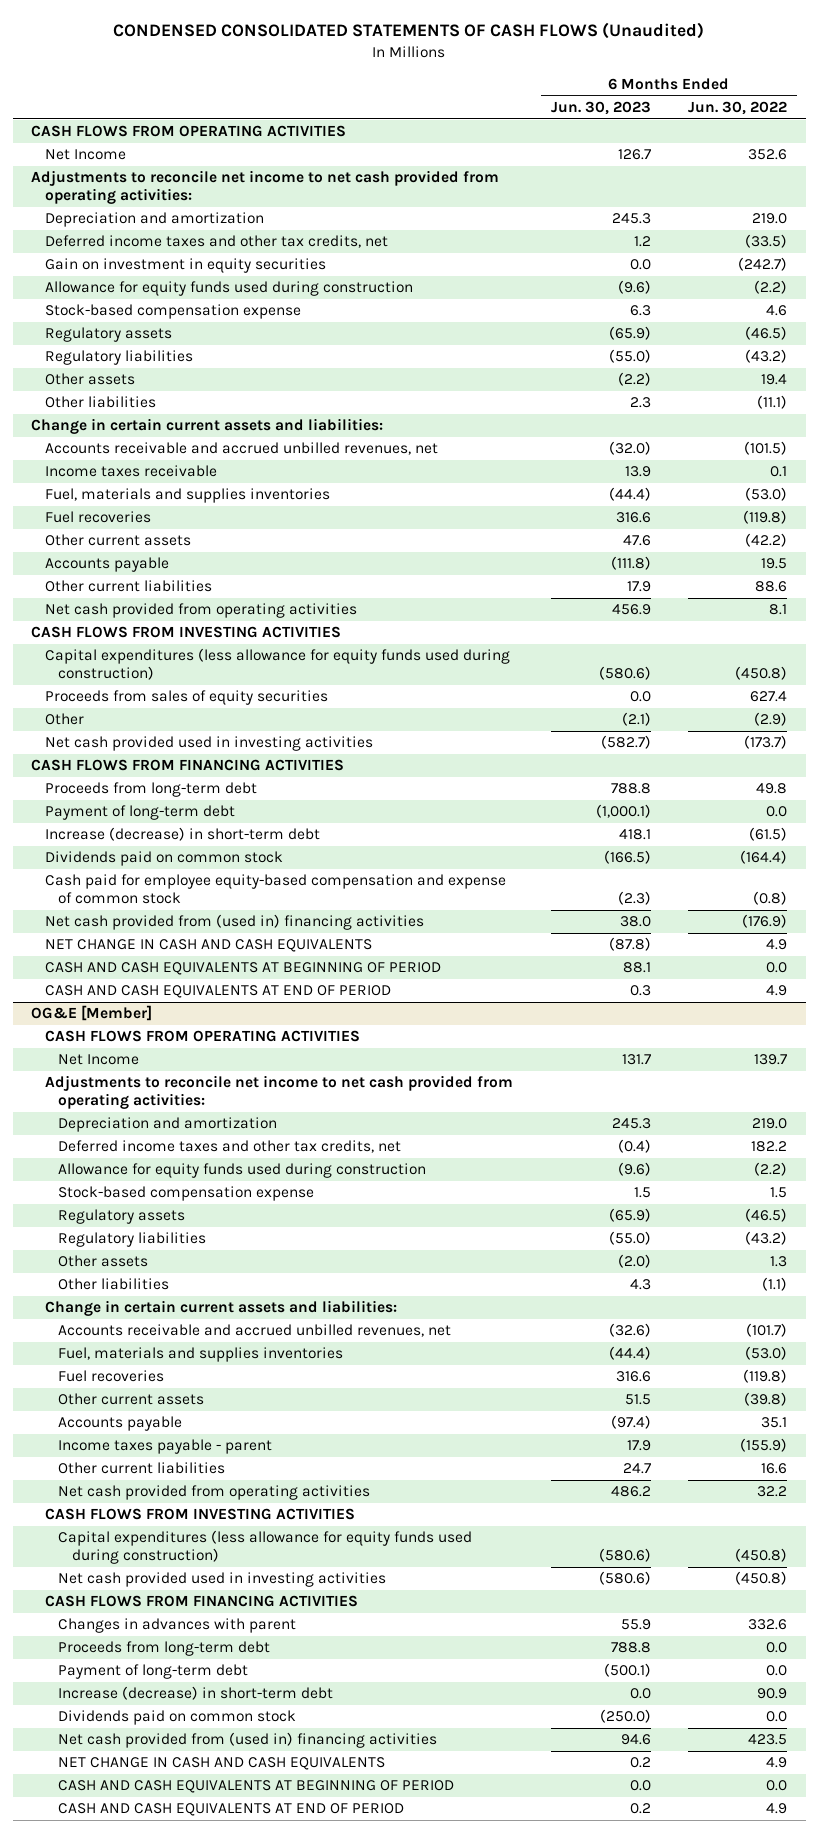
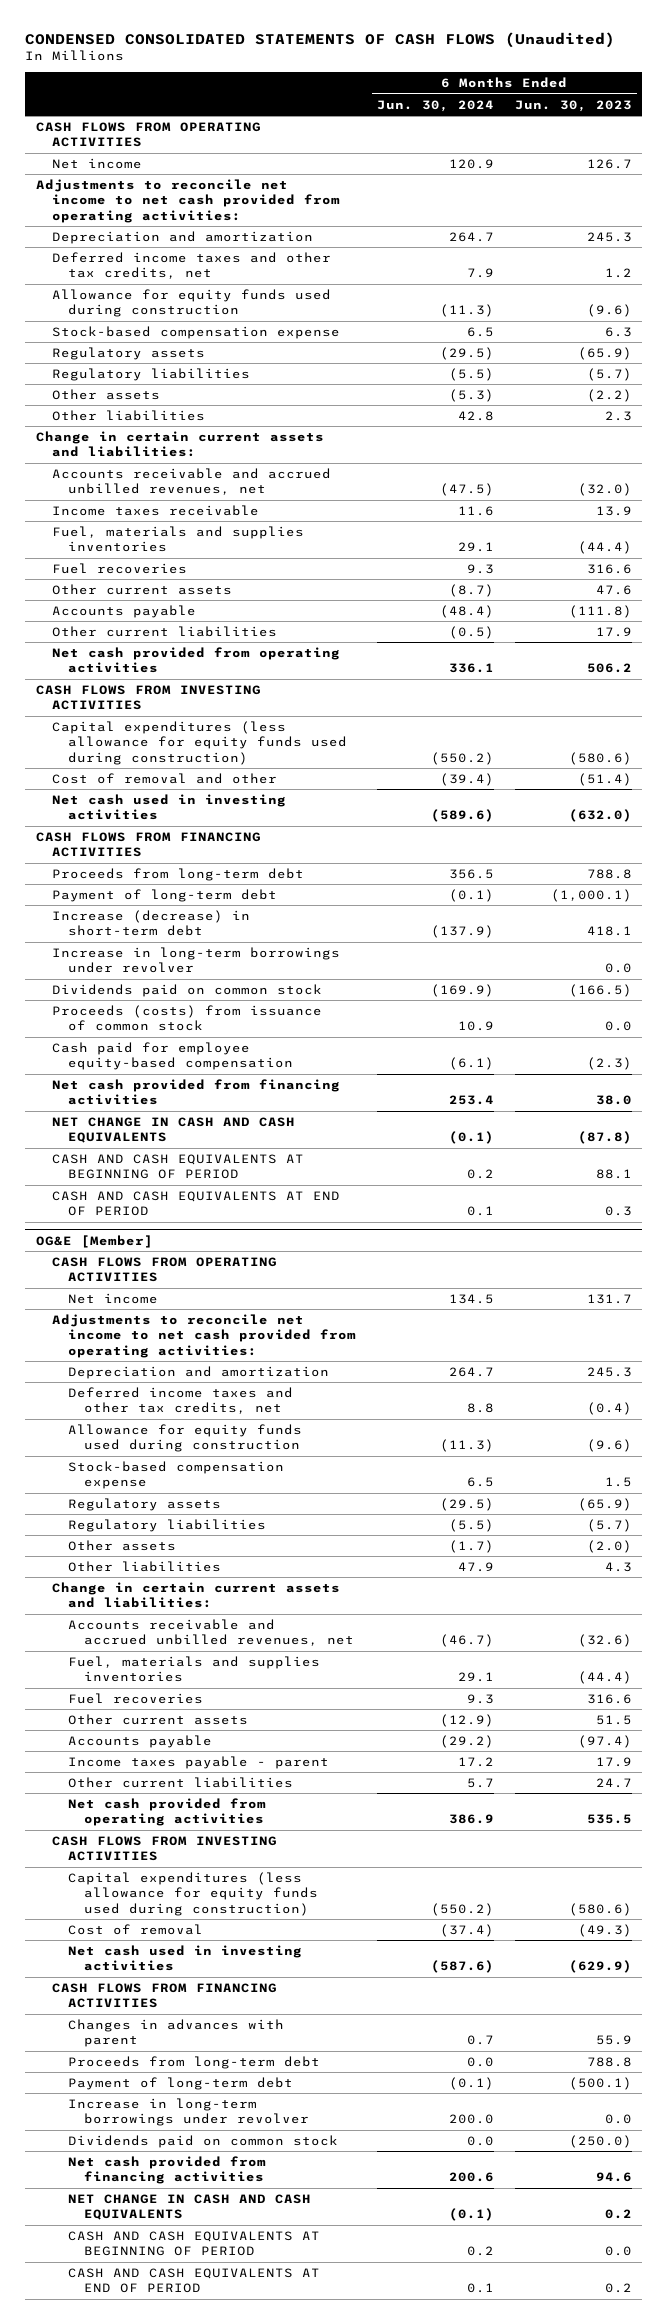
- | 6 Months Ended Jun. 30, 2023 | 6 Months Ended Jun. 30, 2022
+ | 6 Months Ended Jun. 30, 2024 | 6 Months Ended Jun. 30, 2023
- Net Income | 126.7 | 352.6
+ Net income | 120.9 | 126.7
- Gain on investment in equity securities | 0.0 | (242.7)
- Regulatory liabilities | (55.0) | (43.2)
+ Regulatory liabilities | (5.5) | (5.7)
- Net cash provided from operating activities | 456.9 | 8.1
+ Net cash provided from operating activities | 336.1 | 506.2
- Proceeds from sales of equity securities | 0.0 | 627.4
- Other | (2.1) | (2.9)
- Net cash provided used in investing activities | (582.7) | (173.7)
+ Cost of removal and other | (39.4) | (51.4)
+ Net cash used in investing activities | (589.6) | (632.0)
+ Increase in long-term borrowings under revolver | | 0.0
- Cash paid for employee equity-based compensation and expense of common stock | (2.3) | (0.8)
- Net cash provided from (used in) financing activities | 38.0 | (176.9)
+ Proceeds (costs) from issuance of common stock | 10.9 | 0.0
+ Cash paid for employee equity-based compensation | (6.1) | (2.3)
+ Net cash provided from financing activities | 253.4 | 38.0
@ OG&E [Member]
- Net Income | 131.7 | 139.7
+ Net income | 134.5 | 131.7
- Regulatory liabilities | (55.0) | (43.2)
+ Regulatory liabilities | (5.5) | (5.7)
- Net cash provided from operating activities | 486.2 | 32.2
+ Net cash provided from operating activities | 386.9 | 535.5
- Net cash provided used in investing activities | (580.6) | (450.8)
+ Cost of removal | (37.4) | (49.3)
+ Net cash used in investing activities | (587.6) | (629.9)
- Increase (decrease) in short-term debt | 0.0 | 90.9
+ Increase in long-term borrowings under revolver | 200.0 | 0.0
- Net cash provided from (used in) financing activities | 94.6 | 423.5
+ Net cash provided from financing activities | 200.6 | 94.6

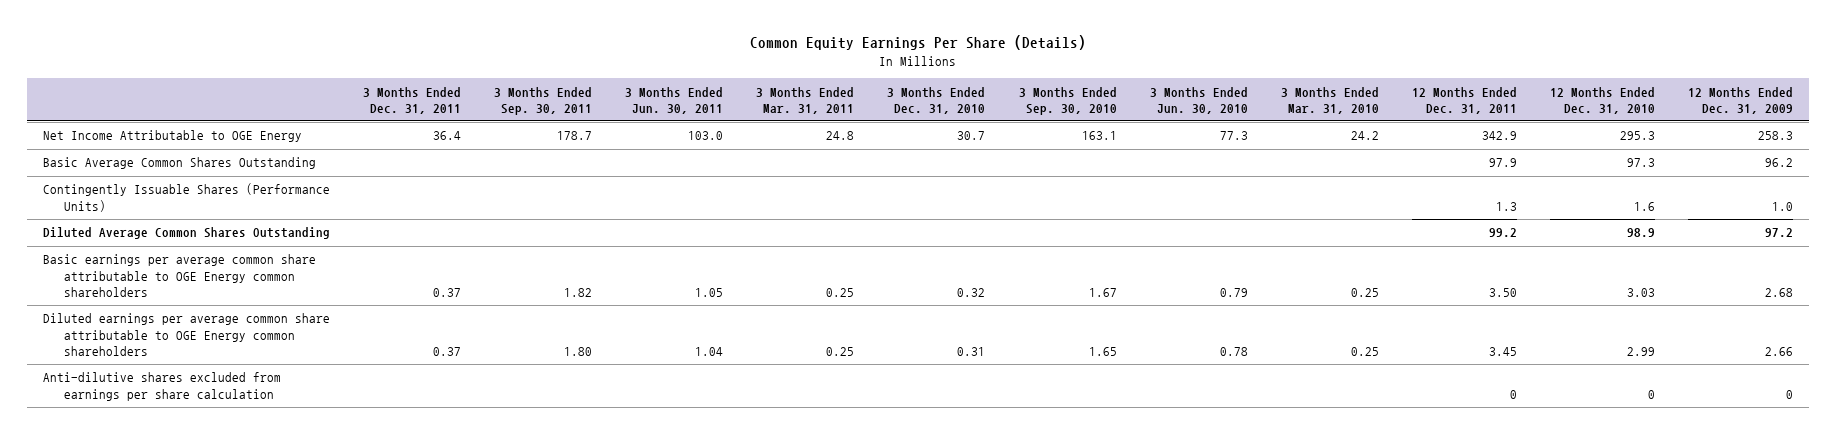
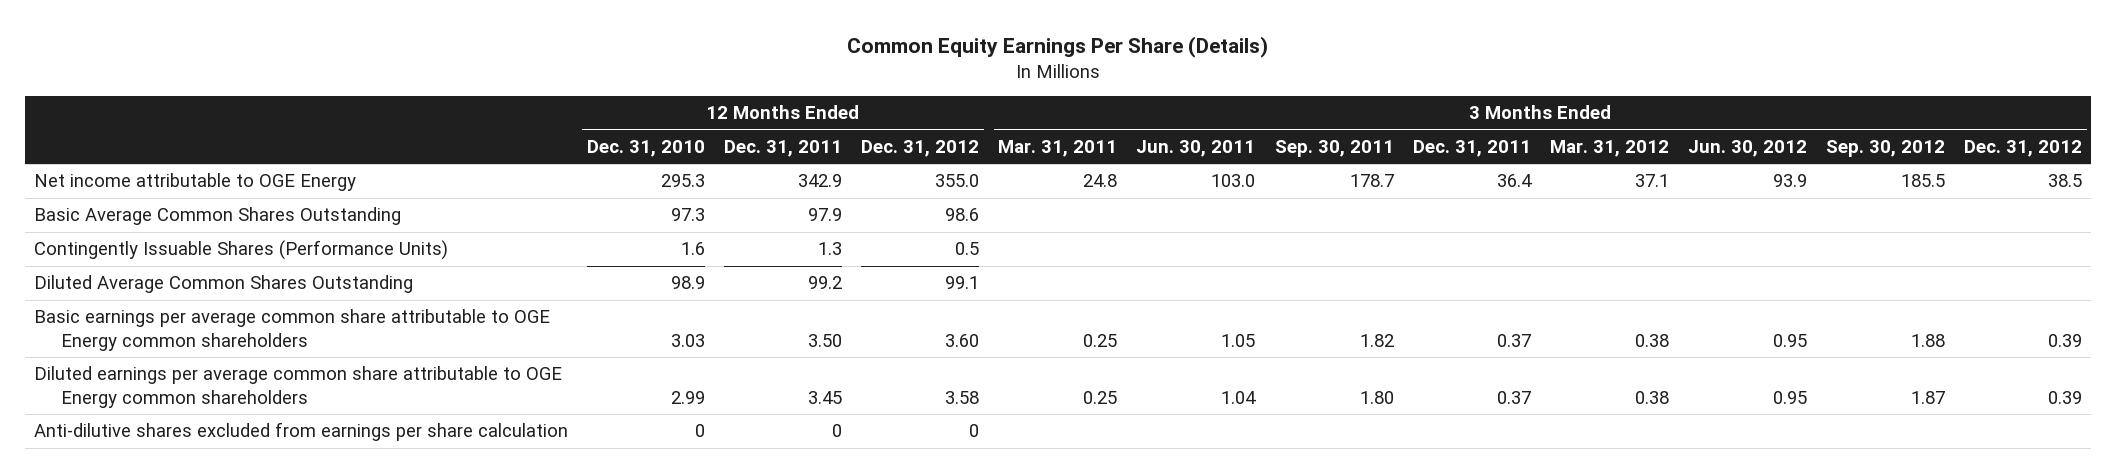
- | 3 Months Ended Dec. 31, 2011 | 3 Months Ended Sep. 30, 2011 | 3 Months Ended Jun. 30, 2011 | 3 Months Ended Mar. 31, 2011 | 3 Months Ended Dec. 31, 2010 | 3 Months Ended Sep. 30, 2010 | 3 Months Ended Jun. 30, 2010 | 3 Months Ended Mar. 31, 2010 | 12 Months Ended Dec. 31, 2011 | 12 Months Ended Dec. 31, 2010 | 12 Months Ended Dec. 31, 2009
+ | 12 Months Ended Dec. 31, 2010 | 12 Months Ended Dec. 31, 2011 | 12 Months Ended Dec. 31, 2012 | 3 Months Ended Mar. 31, 2011 | 3 Months Ended Jun. 30, 2011 | 3 Months Ended Sep. 30, 2011 | 3 Months Ended Dec. 31, 2011 | 3 Months Ended Mar. 31, 2012 | 3 Months Ended Jun. 30, 2012 | 3 Months Ended Sep. 30, 2012 | 3 Months Ended Dec. 31, 2012
- Net Income Attributable to OGE Energy | 36.4 | 178.7 | 103.0 | 24.8 | 30.7 | 163.1 | 77.3 | 24.2 | 342.9 | 295.3 | 258.3
+ Net income attributable to OGE Energy | 295.3 | 342.9 | 355.0 | 24.8 | 103.0 | 178.7 | 36.4 | 37.1 | 93.9 | 185.5 | 38.5

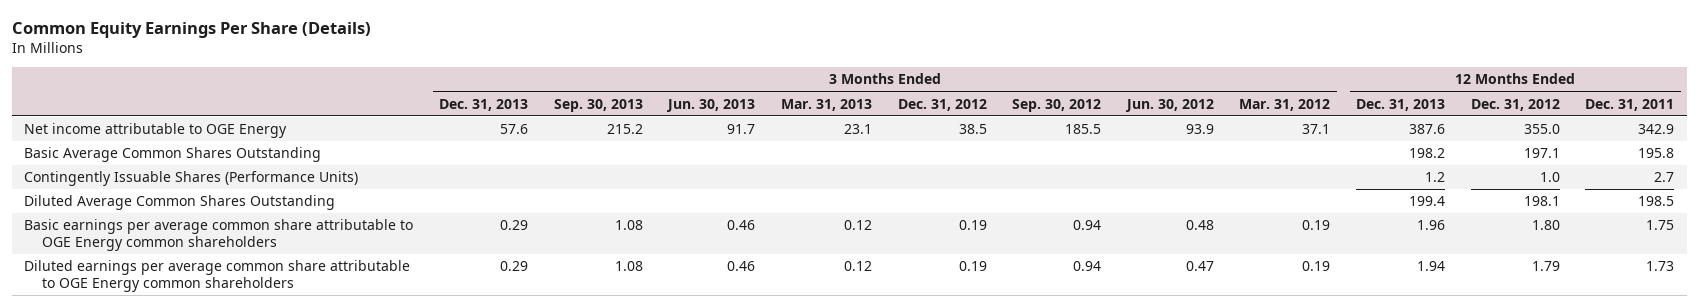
- | 12 Months Ended Dec. 31, 2010 | 12 Months Ended Dec. 31, 2011 | 12 Months Ended Dec. 31, 2012 | 3 Months Ended Mar. 31, 2011 | 3 Months Ended Jun. 30, 2011 | 3 Months Ended Sep. 30, 2011 | 3 Months Ended Dec. 31, 2011 | 3 Months Ended Mar. 31, 2012 | 3 Months Ended Jun. 30, 2012 | 3 Months Ended Sep. 30, 2012 | 3 Months Ended Dec. 31, 2012
+ | 3 Months Ended Dec. 31, 2013 | 3 Months Ended Sep. 30, 2013 | 3 Months Ended Jun. 30, 2013 | 3 Months Ended Mar. 31, 2013 | 3 Months Ended Dec. 31, 2012 | 3 Months Ended Sep. 30, 2012 | 3 Months Ended Jun. 30, 2012 | 3 Months Ended Mar. 31, 2012 | 12 Months Ended Dec. 31, 2013 | 12 Months Ended Dec. 31, 2012 | 12 Months Ended Dec. 31, 2011
- Basic Average Common Shares Outstanding | 97.3 | 97.9 | 98.6 | | | | | | | |
- Contingently Issuable Shares (Performance Units) | 1.6 | 1.3 | 0.5 | | | | | | | |
- Diluted Average Common Shares Outstanding | 98.9 | 99.2 | 99.1 | | | | | | | |
- Basic earnings per average common share attributable to OGE Energy common shareholders | 3.03 | 3.50 | 3.60 | 0.25 | 1.05 | 1.82 | 0.37 | 0.38 | 0.95 | 1.88 | 0.39
- Diluted earnings per average common share attributable to OGE Energy common shareholders | 2.99 | 3.45 | 3.58 | 0.25 | 1.04 | 1.80 | 0.37 | 0.38 | 0.95 | 1.87 | 0.39
- Anti-dilutive shares excluded from earnings per share calculation | 0 | 0 | 0 | | | | | | | |
+ Basic Average Common Shares Outstanding | | | | | | | | | 198.2 | 197.1 | 195.8
+ Contingently Issuable Shares (Performance Units) | | | | | | | | | 1.2 | 1.0 | 2.7
+ Diluted Average Common Shares Outstanding | | | | | | | | | 199.4 | 198.1 | 198.5
+ Basic earnings per average common share attributable to OGE Energy common shareholders | 0.29 | 1.08 | 0.46 | 0.12 | 0.19 | 0.94 | 0.48 | 0.19 | 1.96 | 1.80 | 1.75
+ Diluted earnings per average common share attributable to OGE Energy common shareholders | 0.29 | 1.08 | 0.46 | 0.12 | 0.19 | 0.94 | 0.47 | 0.19 | 1.94 | 1.79 | 1.73

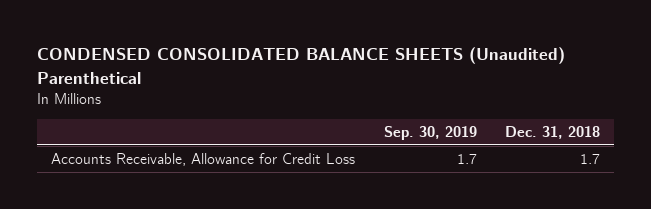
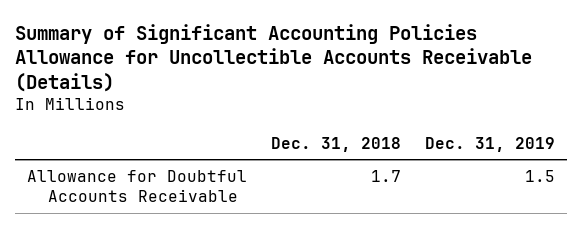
- CONDENSED CONSOLIDATED BALANCE SHEETS (Unaudited) Parenthetical
+ Summary of Significant Accounting Policies Allowance for Uncollectible Accounts Receivable (Details)
- | Sep. 30, 2019 | Dec. 31, 2018
+ | Dec. 31, 2018 | Dec. 31, 2019
- Accounts Receivable, Allowance for Credit Loss | 1.7 | 1.7
+ Allowance for Doubtful Accounts Receivable | 1.7 | 1.5

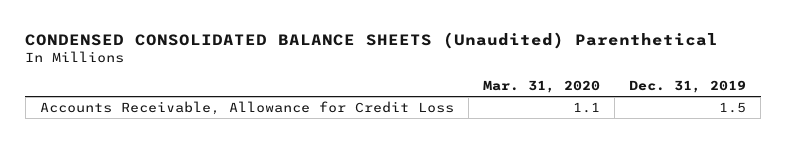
- Summary of Significant Accounting Policies Allowance for Uncollectible Accounts Receivable (Details)
+ CONDENSED CONSOLIDATED BALANCE SHEETS (Unaudited) Parenthetical
- | Dec. 31, 2018 | Dec. 31, 2019
+ | Mar. 31, 2020 | Dec. 31, 2019
- Allowance for Doubtful Accounts Receivable | 1.7 | 1.5
+ Accounts Receivable, Allowance for Credit Loss | 1.1 | 1.5

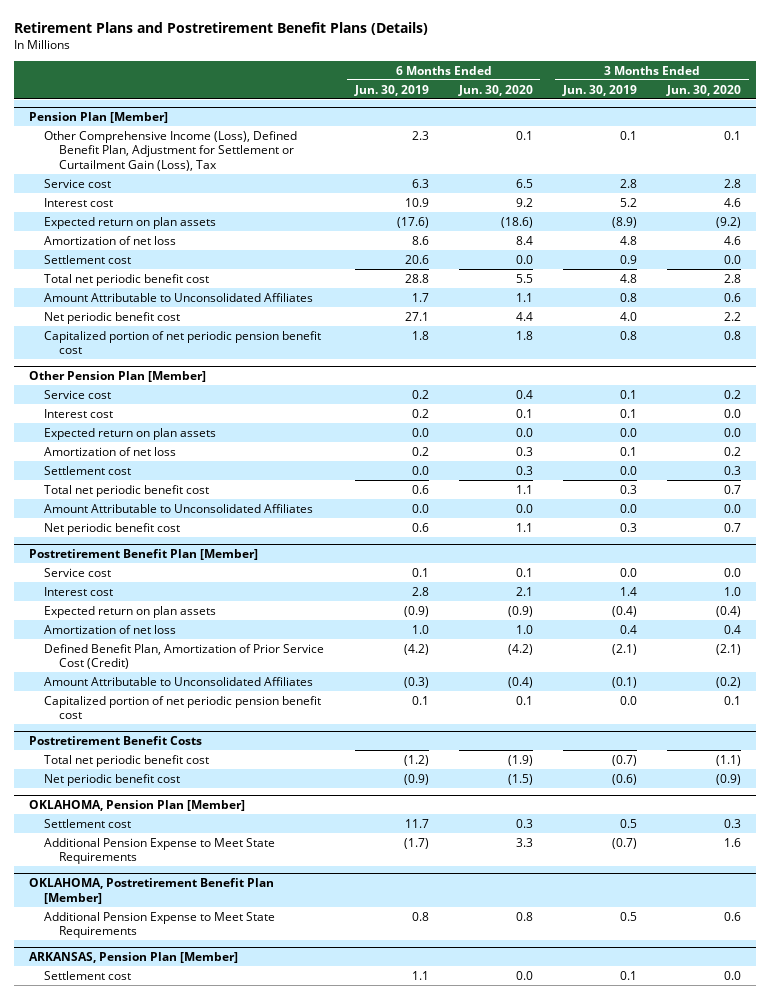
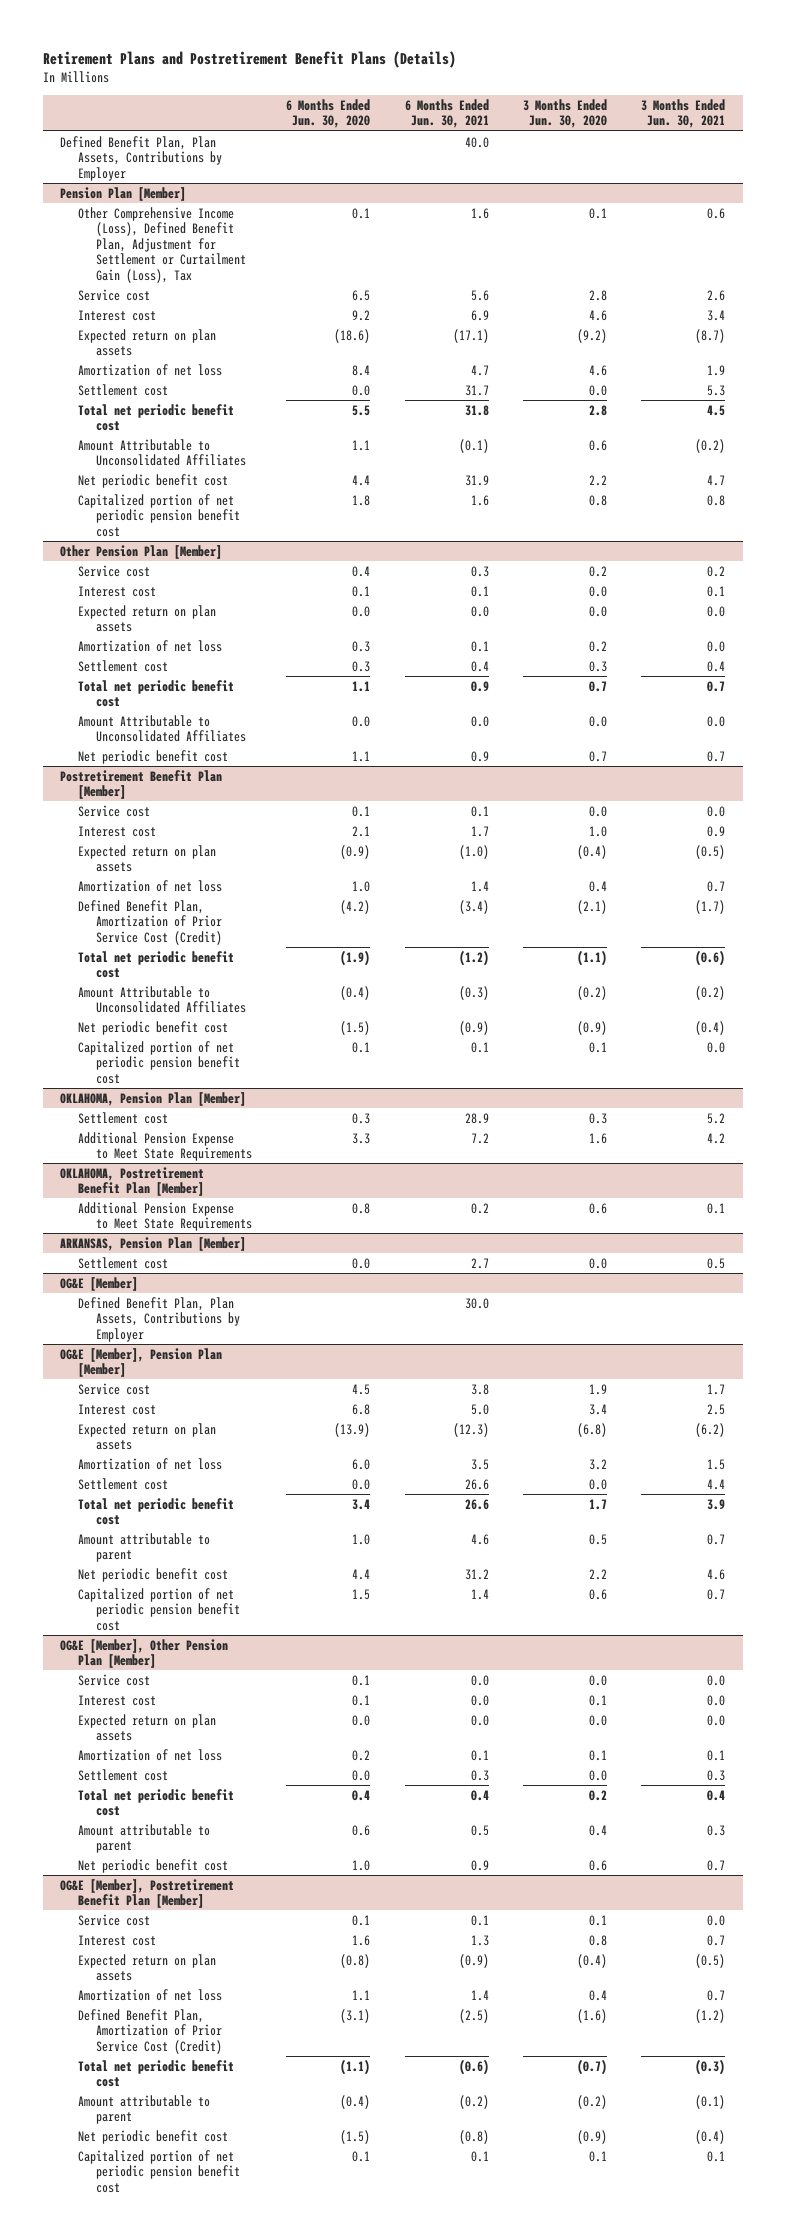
- | 6 Months Ended Jun. 30, 2019 | 6 Months Ended Jun. 30, 2020 | 3 Months Ended Jun. 30, 2019 | 3 Months Ended Jun. 30, 2020
+ | 6 Months Ended Jun. 30, 2020 | 6 Months Ended Jun. 30, 2021 | 3 Months Ended Jun. 30, 2020 | 3 Months Ended Jun. 30, 2021
+ Defined Benefit Plan, Plan Assets, Contributions by Employer | | 40.0 | |
- Postretirement Benefit Costs
@ Postretirement Benefit Plan [Member]
moved down: Amount Attributable to Unconsolidated Affiliates | (0.4) | (0.3) | (0.2) | (0.2)
moved down: Capitalized portion of net periodic pension benefit cost | 0.1 | 0.1 | 0.1 | 0.0
+ OG&E [Member]
+ Defined Benefit Plan, Plan Assets, Contributions by Employer | | 30.0 | |
+ OG&E [Member], Pension Plan [Member]
+ Service cost | 4.5 | 3.8 | 1.9 | 1.7
+ Interest cost | 6.8 | 5.0 | 3.4 | 2.5
+ Expected return on plan assets | (13.9) | (12.3) | (6.8) | (6.2)
+ Amortization of net loss | 6.0 | 3.5 | 3.2 | 1.5
+ Settlement cost | 0.0 | 26.6 | 0.0 | 4.4
+ Total net periodic benefit cost | 3.4 | 26.6 | 1.7 | 3.9
+ Amount attributable to parent | 1.0 | 4.6 | 0.5 | 0.7
+ Net periodic benefit cost | 4.4 | 31.2 | 2.2 | 4.6
+ Capitalized portion of net periodic pension benefit cost | 1.5 | 1.4 | 0.6 | 0.7
+ OG&E [Member], Other Pension Plan [Member]
+ Service cost | 0.1 | 0.0 | 0.0 | 0.0
+ Interest cost | 0.1 | 0.0 | 0.1 | 0.0
+ Expected return on plan assets | 0.0 | 0.0 | 0.0 | 0.0
+ Amortization of net loss | 0.2 | 0.1 | 0.1 | 0.1
+ Settlement cost | 0.0 | 0.3 | 0.0 | 0.3
+ Total net periodic benefit cost | 0.4 | 0.4 | 0.2 | 0.4
+ Amount attributable to parent | 0.6 | 0.5 | 0.4 | 0.3
+ Net periodic benefit cost | 1.0 | 0.9 | 0.6 | 0.7
+ OG&E [Member], Postretirement Benefit Plan [Member]
+ Service cost | 0.1 | 0.1 | 0.1 | 0.0
+ Interest cost | 1.6 | 1.3 | 0.8 | 0.7
+ Expected return on plan assets | (0.8) | (0.9) | (0.4) | (0.5)
+ Amortization of net loss | 1.1 | 1.4 | 0.4 | 0.7
+ Defined Benefit Plan, Amortization of Prior Service Cost (Credit) | (3.1) | (2.5) | (1.6) | (1.2)
+ Total net periodic benefit cost | (1.1) | (0.6) | (0.7) | (0.3)
+ Amount attributable to parent | (0.4) | (0.2) | (0.2) | (0.1)
+ Net periodic benefit cost | (1.5) | (0.8) | (0.9) | (0.4)
+ Capitalized portion of net periodic pension benefit cost | 0.1 | 0.1 | 0.1 | 0.1

